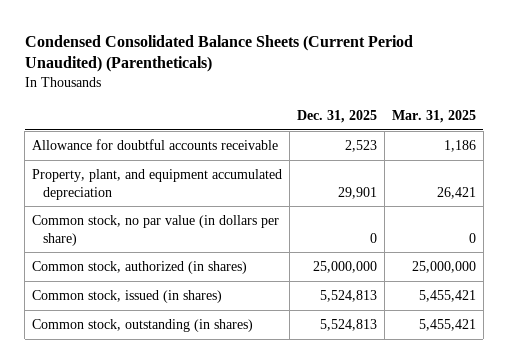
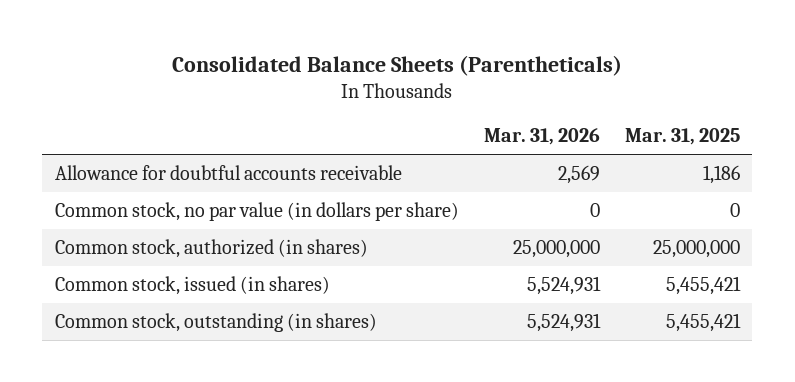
- Condensed Consolidated Balance Sheets (Current Period Unaudited) (Parentheticals)
+ Consolidated Balance Sheets (Parentheticals)
- | Dec. 31, 2025 | Mar. 31, 2025
+ | Mar. 31, 2026 | Mar. 31, 2025
- Property, plant, and equipment accumulated depreciation | 29,901 | 26,421

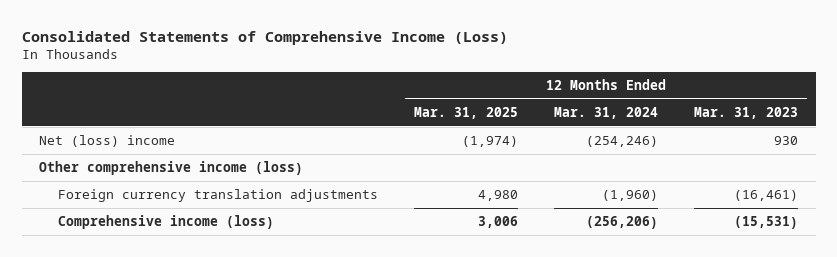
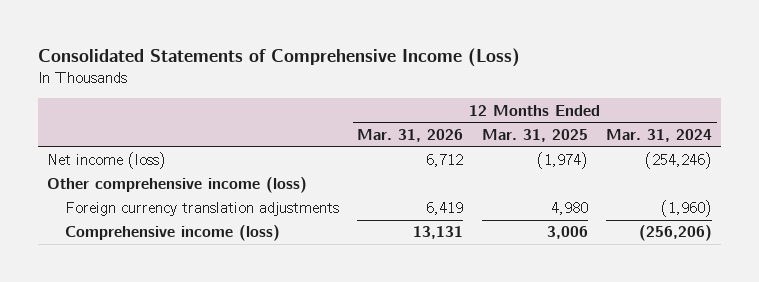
- | 12 Months Ended Mar. 31, 2025 | 12 Months Ended Mar. 31, 2024 | 12 Months Ended Mar. 31, 2023
+ | 12 Months Ended Mar. 31, 2026 | 12 Months Ended Mar. 31, 2025 | 12 Months Ended Mar. 31, 2024
- Net (loss) income | (1,974) | (254,246) | 930
+ Net income (loss) | 6,712 | (1,974) | (254,246)

